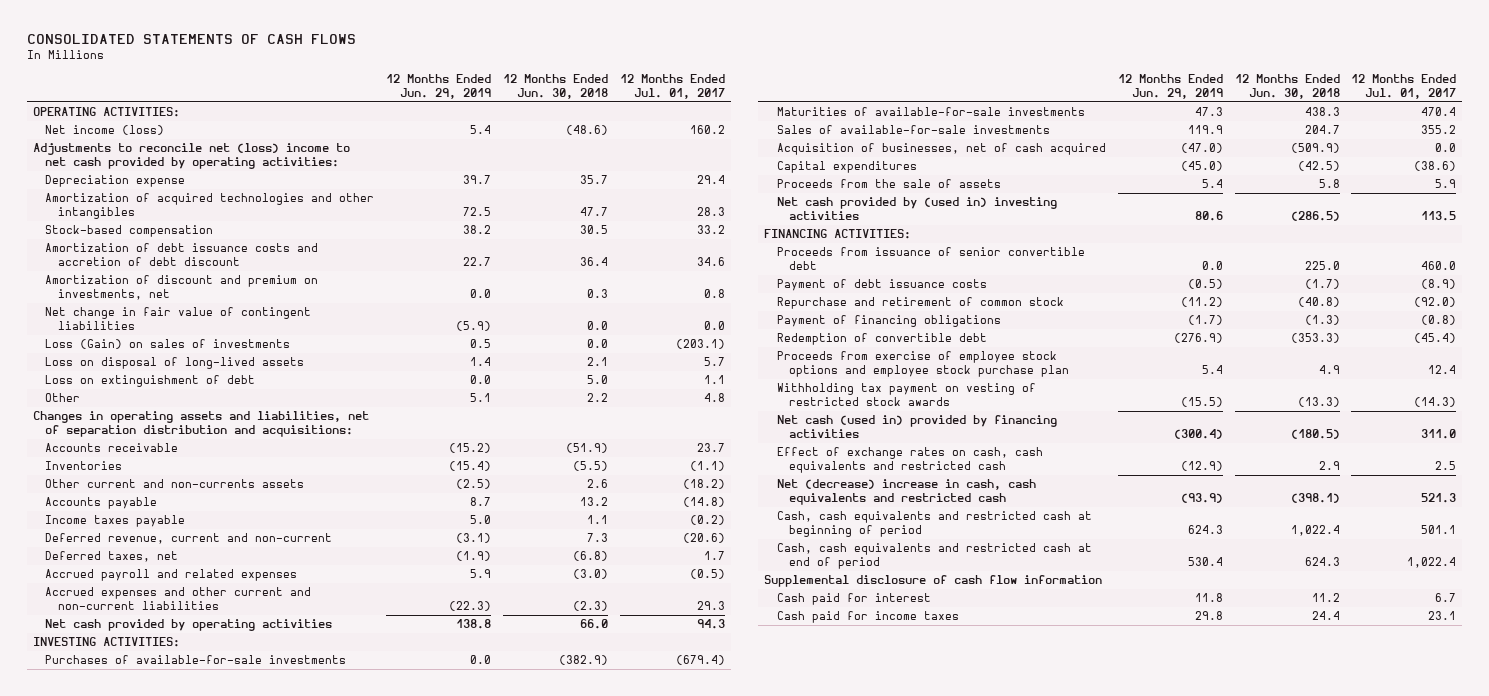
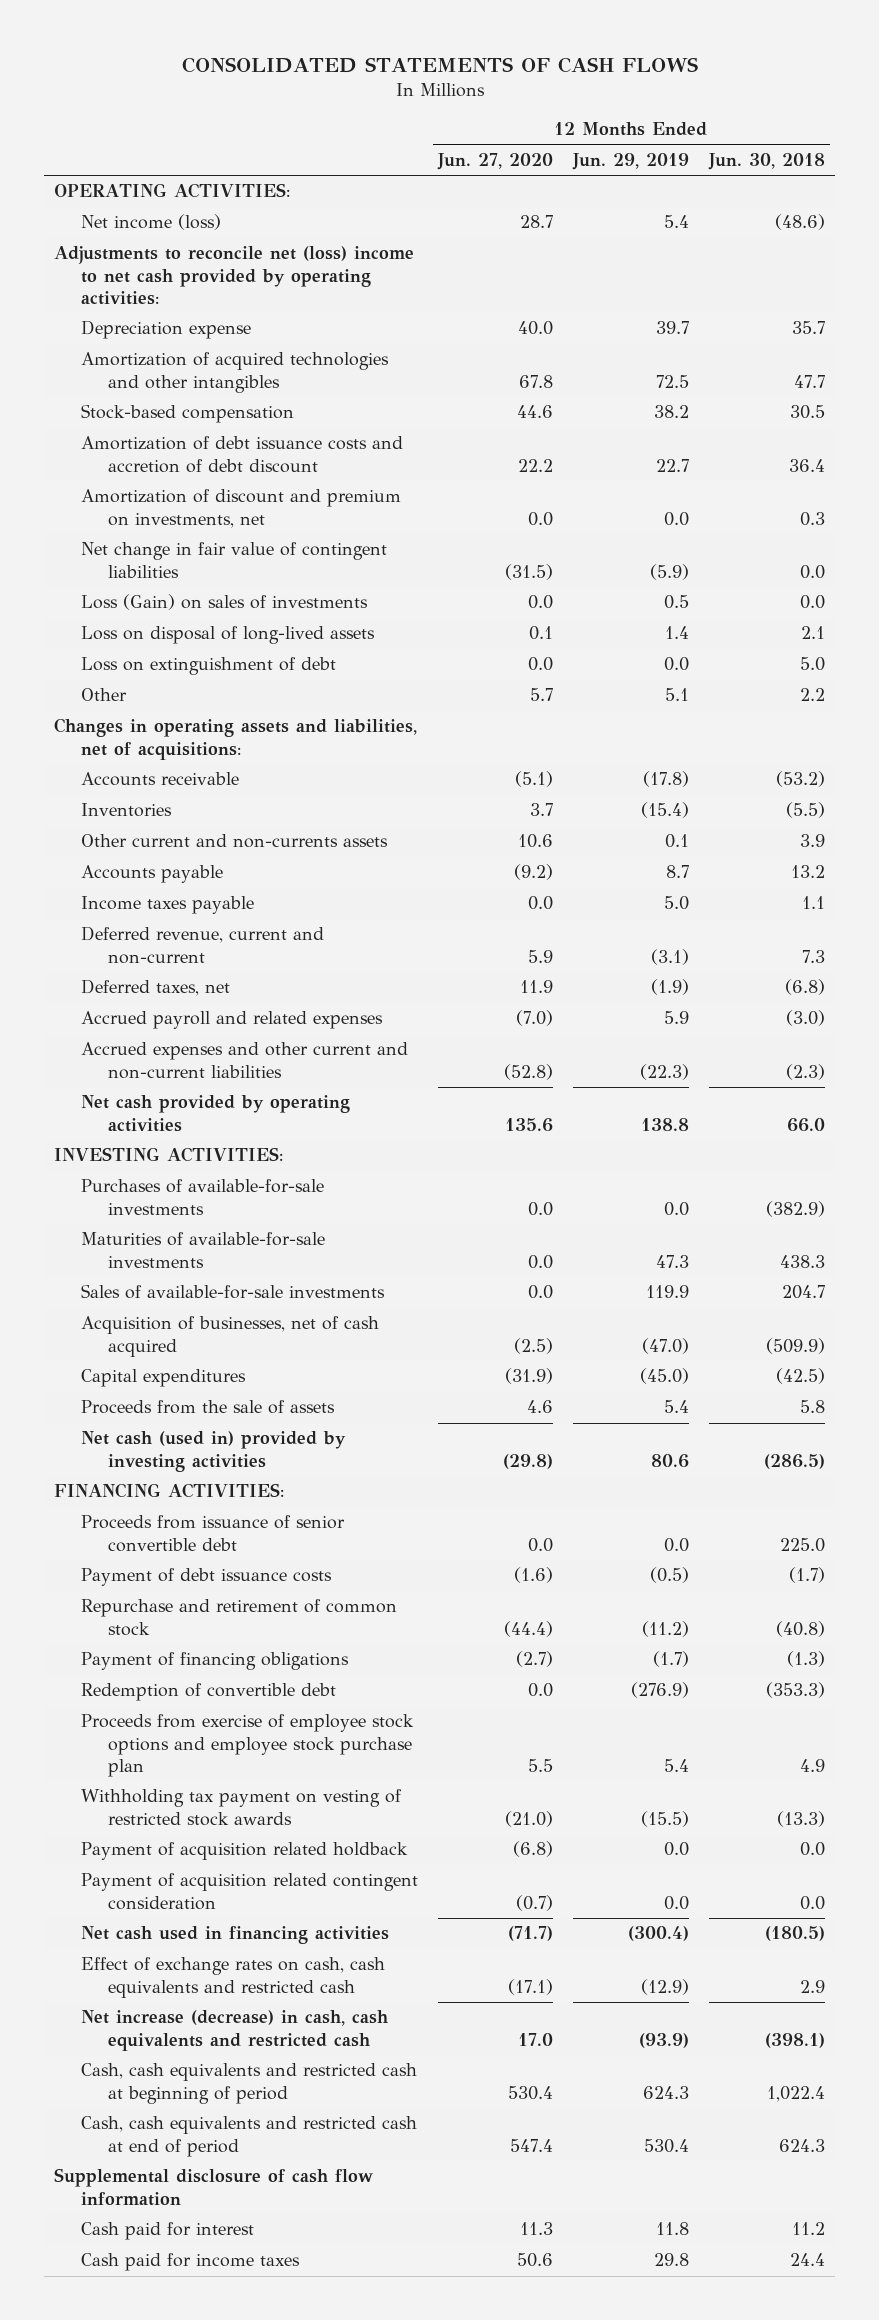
- | 12 Months Ended Jun. 29, 2019 | 12 Months Ended Jun. 30, 2018 | 12 Months Ended Jul. 01, 2017
+ | 12 Months Ended Jun. 27, 2020 | 12 Months Ended Jun. 29, 2019 | 12 Months Ended Jun. 30, 2018
- Changes in operating assets and liabilities, net of separation distribution and acquisitions:
- Accounts receivable | (15.2) | (51.9) | 23.7
+ Changes in operating assets and liabilities, net of acquisitions:
+ Accounts receivable | (5.1) | (17.8) | (53.2)
- Other current and non-currents assets | (2.5) | 2.6 | (18.2)
+ Other current and non-currents assets | 10.6 | 0.1 | 3.9
- Net cash provided by (used in) investing activities | 80.6 | (286.5) | 113.5
+ Net cash (used in) provided by investing activities | (29.8) | 80.6 | (286.5)
- Net cash (used in) provided by financing activities | (300.4) | (180.5) | 311.0
+ Payment of acquisition related holdback | (6.8) | 0.0 | 0.0
+ Payment of acquisition related contingent consideration | (0.7) | 0.0 | 0.0
+ Net cash used in financing activities | (71.7) | (300.4) | (180.5)
- Net (decrease) increase in cash, cash equivalents and restricted cash | (93.9) | (398.1) | 521.3
+ Net increase (decrease) in cash, cash equivalents and restricted cash | 17.0 | (93.9) | (398.1)

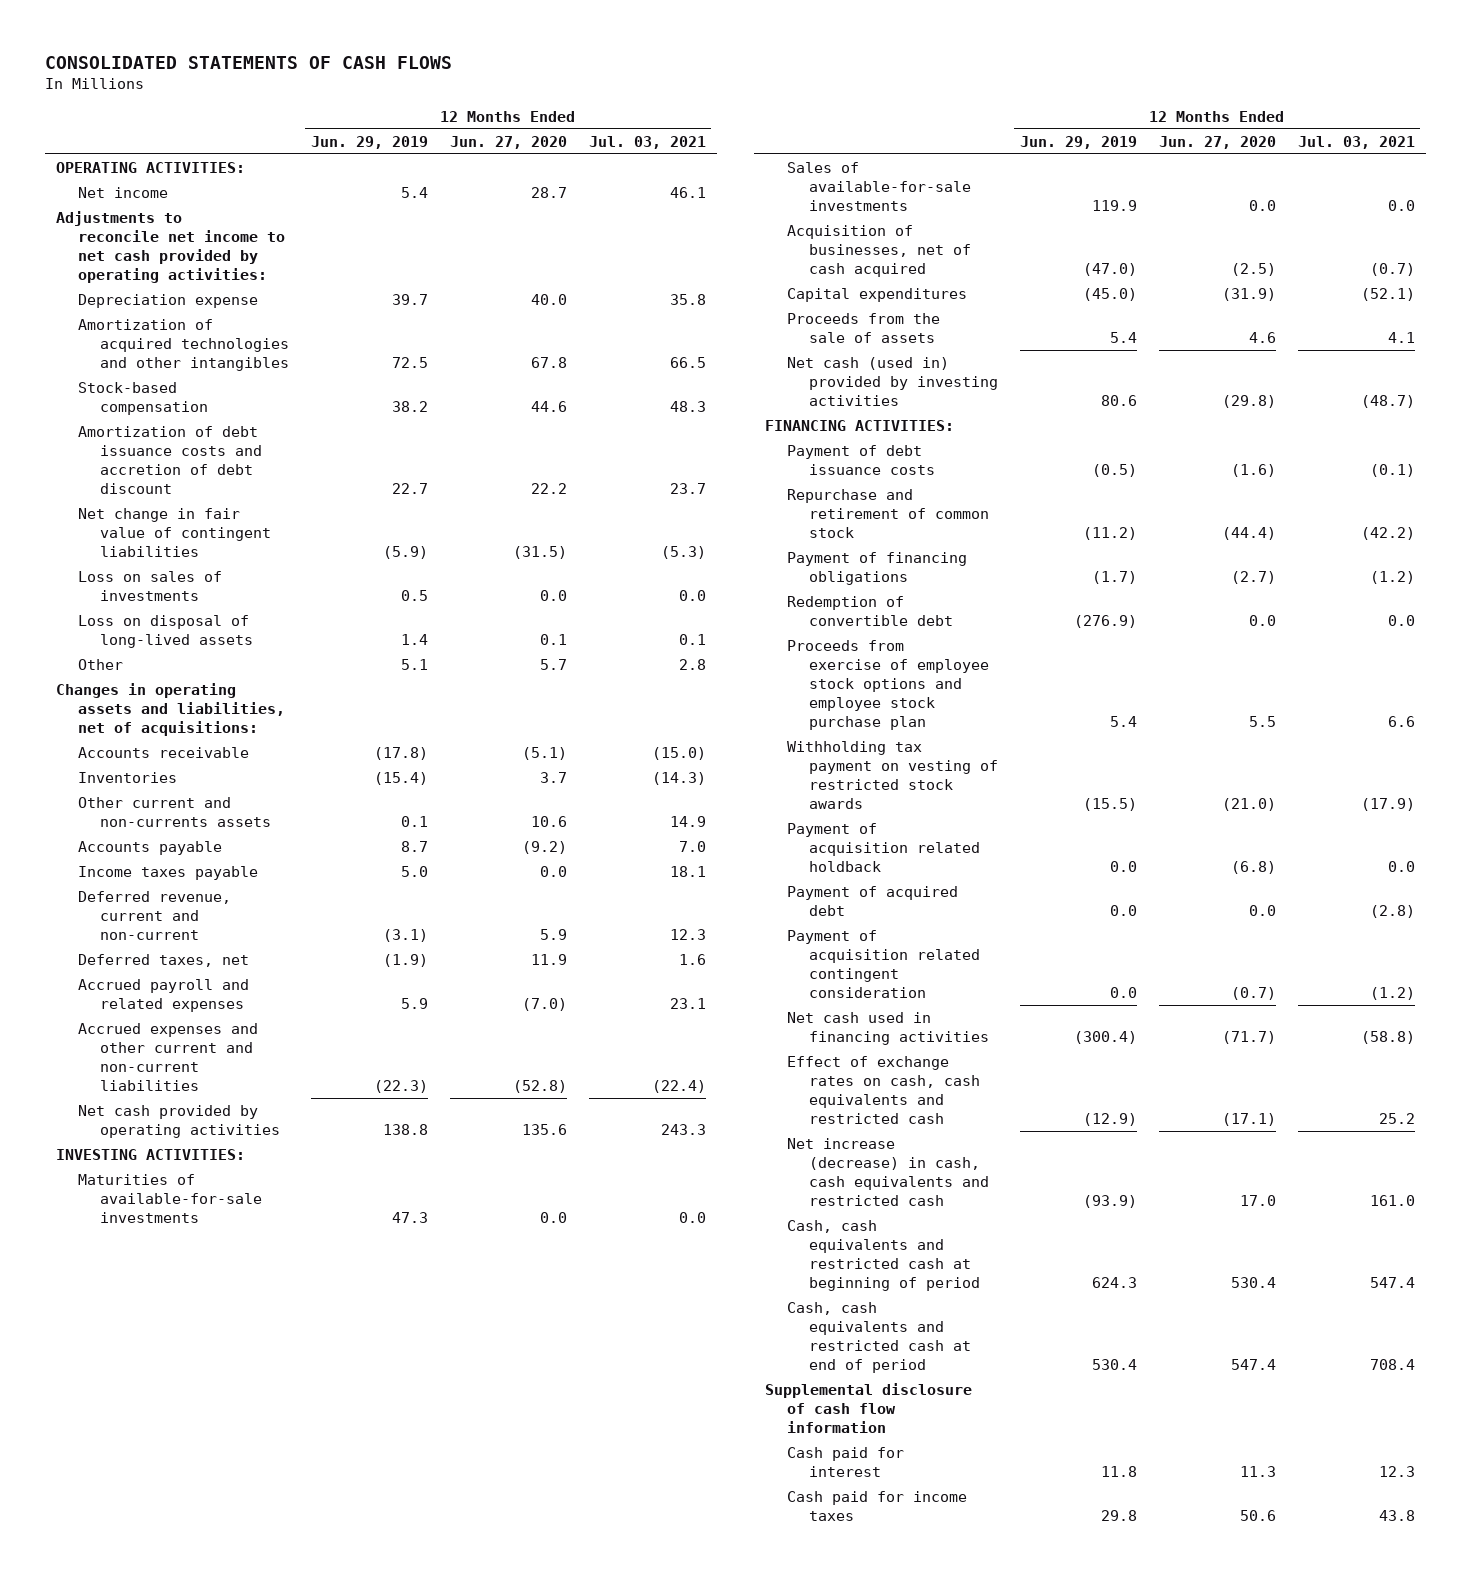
- | 12 Months Ended Jun. 27, 2020 | 12 Months Ended Jun. 29, 2019 | 12 Months Ended Jun. 30, 2018
+ | 12 Months Ended Jun. 29, 2019 | 12 Months Ended Jun. 27, 2020 | 12 Months Ended Jul. 03, 2021
- Net income (loss) | 28.7 | 5.4 | (48.6)
- Adjustments to reconcile net (loss) income to net cash provided by operating activities:
+ Net income | 5.4 | 28.7 | 46.1
+ Adjustments to reconcile net income to net cash provided by operating activities:
- Amortization of discount and premium on investments, net | 0.0 | 0.0 | 0.3
- Loss (Gain) on sales of investments | 0.0 | 0.5 | 0.0
+ Loss on sales of investments | 0.5 | 0.0 | 0.0
- Loss on extinguishment of debt | 0.0 | 0.0 | 5.0
- Purchases of available-for-sale investments | 0.0 | 0.0 | (382.9)
- Proceeds from issuance of senior convertible debt | 0.0 | 0.0 | 225.0
+ Payment of acquired debt | 0.0 | 0.0 | (2.8)

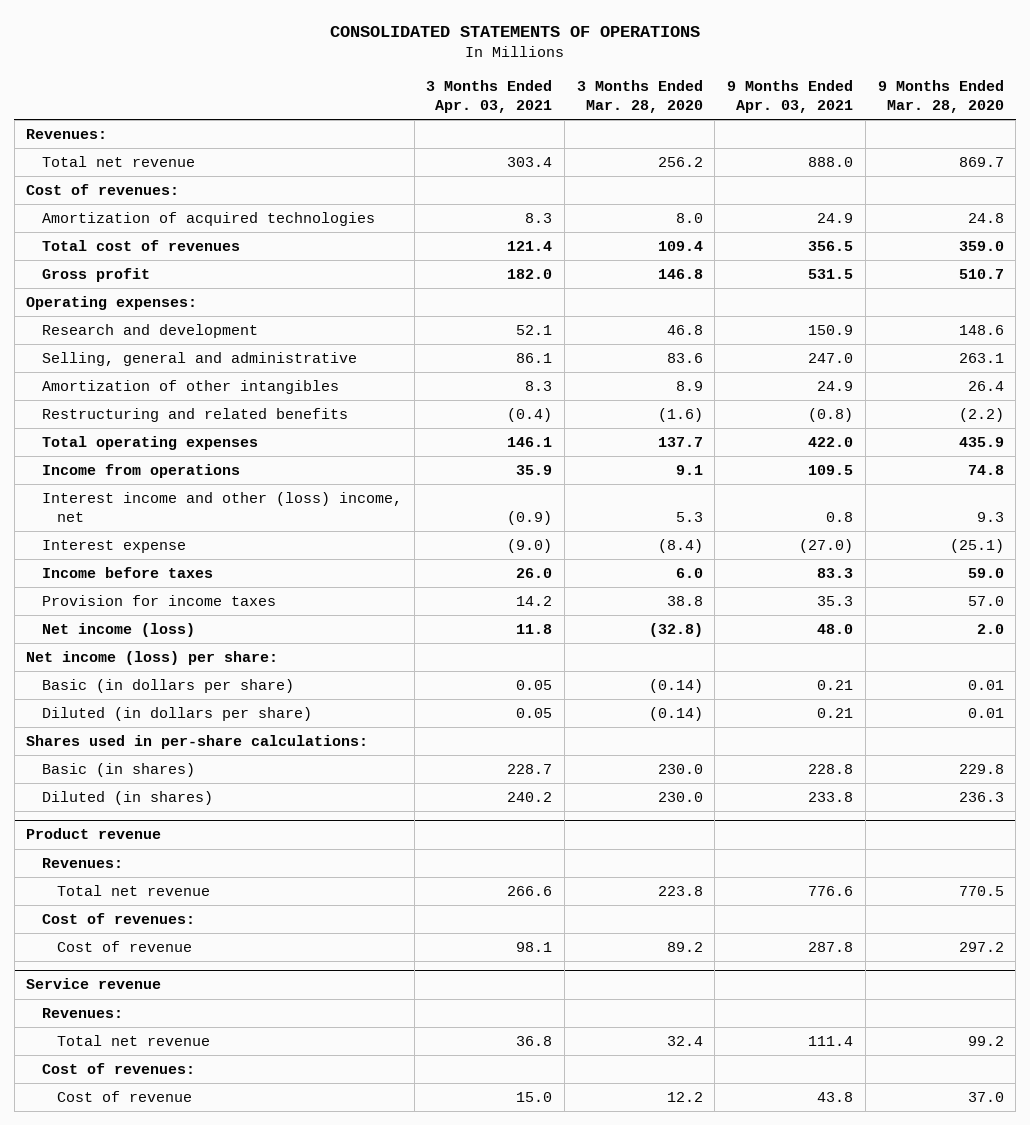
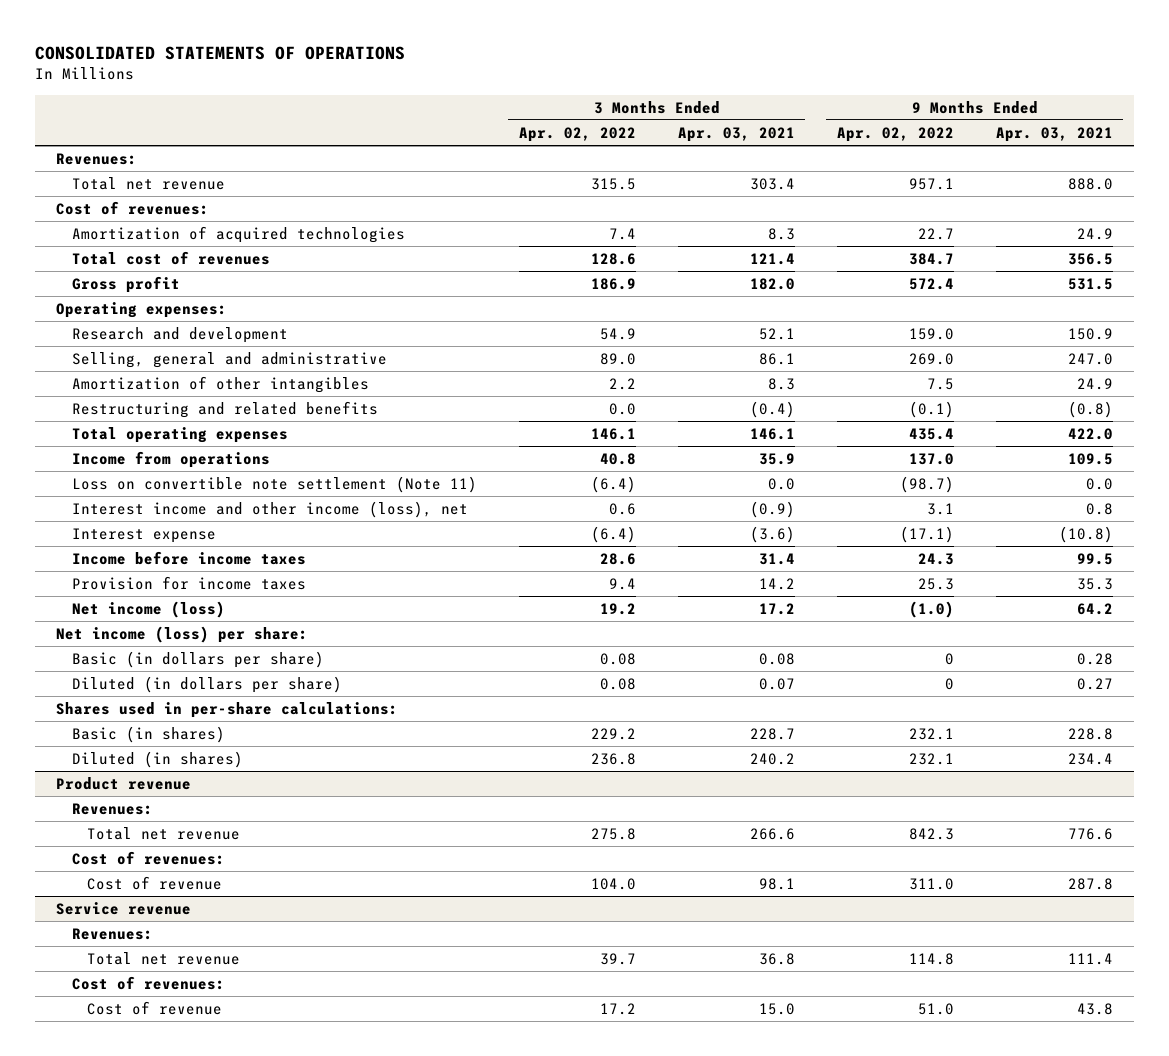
- | 3 Months Ended Apr. 03, 2021 | 3 Months Ended Mar. 28, 2020 | 9 Months Ended Apr. 03, 2021 | 9 Months Ended Mar. 28, 2020
+ | 3 Months Ended Apr. 02, 2022 | 3 Months Ended Apr. 03, 2021 | 9 Months Ended Apr. 02, 2022 | 9 Months Ended Apr. 03, 2021
- Interest income and other (loss) income, net | (0.9) | 5.3 | 0.8 | 9.3
- Interest expense | (9.0) | (8.4) | (27.0) | (25.1)
- Income before taxes | 26.0 | 6.0 | 83.3 | 59.0
+ Loss on convertible note settlement (Note 11) | (6.4) | 0.0 | (98.7) | 0.0
+ Interest income and other income (loss), net | 0.6 | (0.9) | 3.1 | 0.8
+ Interest expense | (6.4) | (3.6) | (17.1) | (10.8)
+ Income before income taxes | 28.6 | 31.4 | 24.3 | 99.5
- Net income (loss) | 11.8 | (32.8) | 48.0 | 2.0
+ Net income (loss) | 19.2 | 17.2 | (1.0) | 64.2
- Basic (in dollars per share) | 0.05 | (0.14) | 0.21 | 0.01
- Diluted (in dollars per share) | 0.05 | (0.14) | 0.21 | 0.01
+ Basic (in dollars per share) | 0.08 | 0.08 | 0 | 0.28
+ Diluted (in dollars per share) | 0.08 | 0.07 | 0 | 0.27
- Diluted (in shares) | 240.2 | 230.0 | 233.8 | 236.3
+ Diluted (in shares) | 236.8 | 240.2 | 232.1 | 234.4

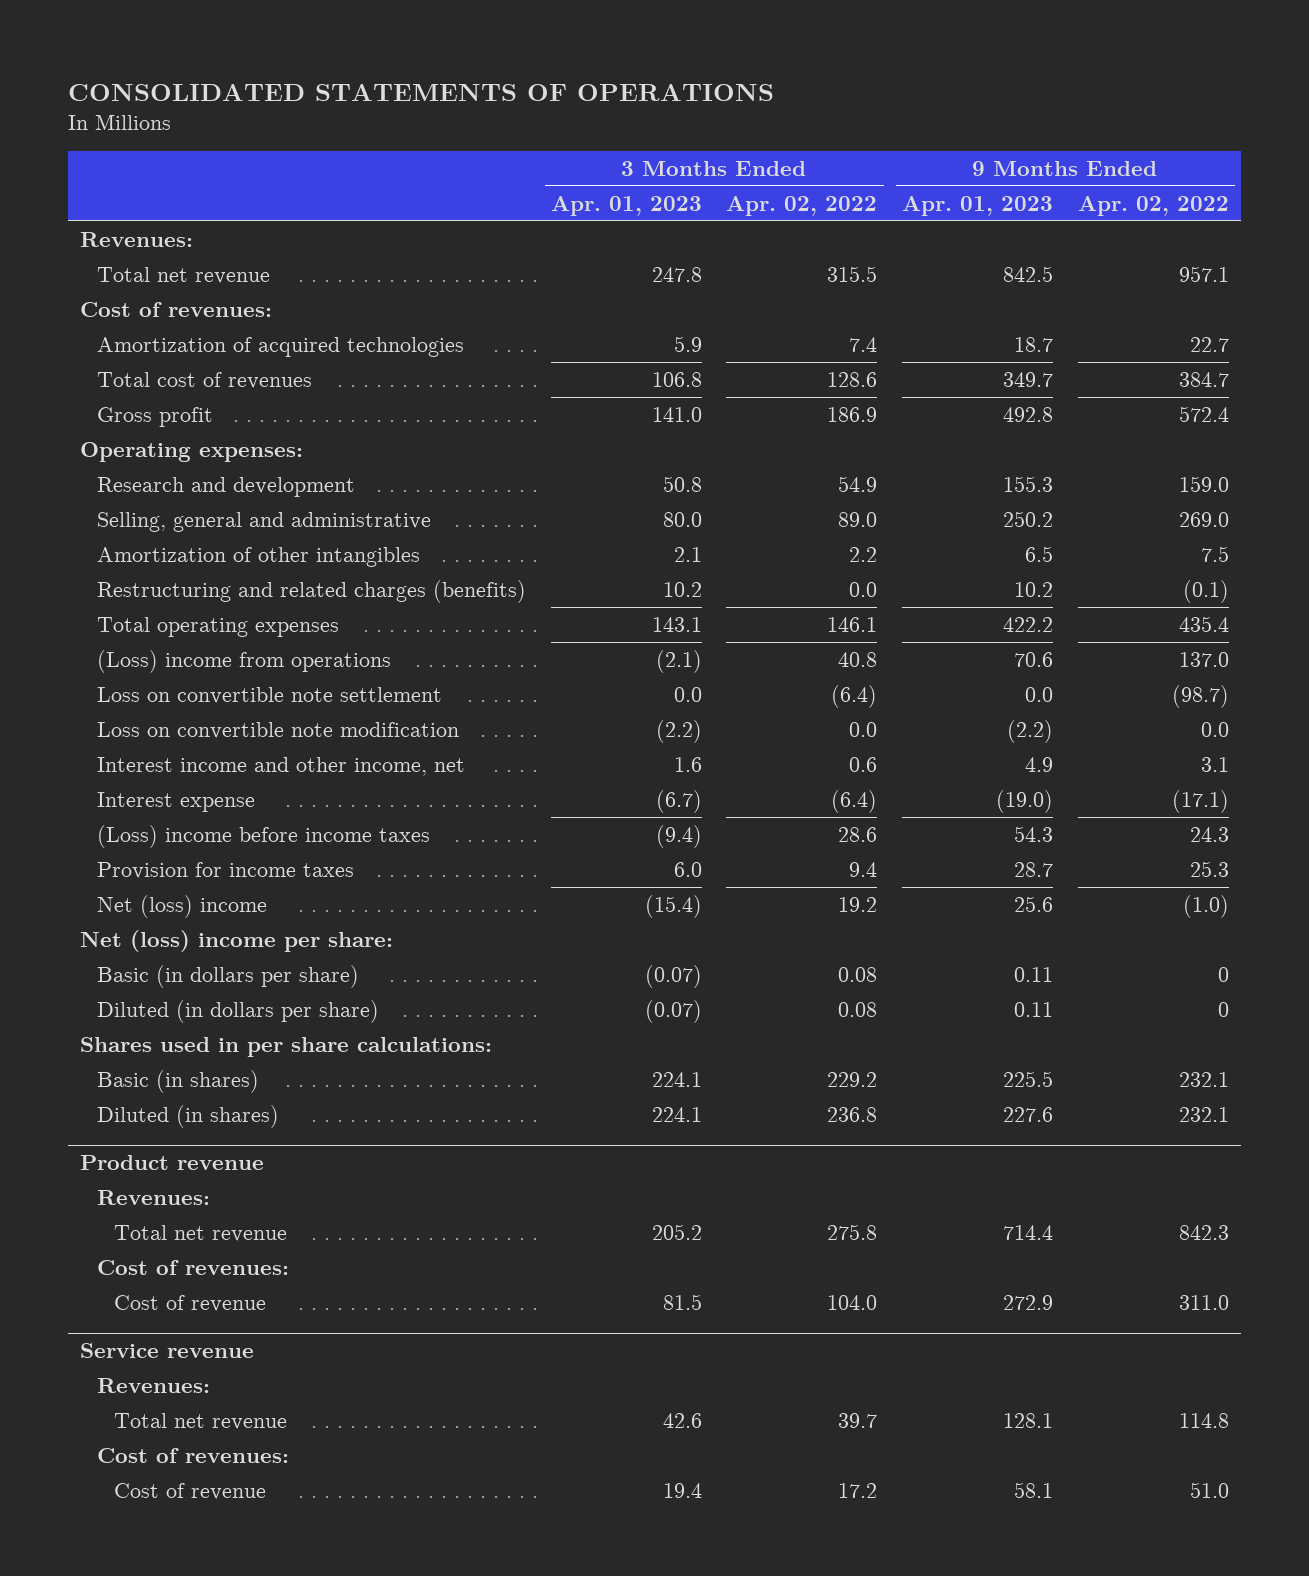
- | 3 Months Ended Apr. 02, 2022 | 3 Months Ended Apr. 03, 2021 | 9 Months Ended Apr. 02, 2022 | 9 Months Ended Apr. 03, 2021
+ | 3 Months Ended Apr. 01, 2023 | 3 Months Ended Apr. 02, 2022 | 9 Months Ended Apr. 01, 2023 | 9 Months Ended Apr. 02, 2022
- Restructuring and related benefits | 0.0 | (0.4) | (0.1) | (0.8)
+ Restructuring and related charges (benefits) | 10.2 | 0.0 | 10.2 | (0.1)
- Income from operations | 40.8 | 35.9 | 137.0 | 109.5
- Loss on convertible note settlement (Note 11) | (6.4) | 0.0 | (98.7) | 0.0
- Interest income and other income (loss), net | 0.6 | (0.9) | 3.1 | 0.8
+ (Loss) income from operations | (2.1) | 40.8 | 70.6 | 137.0
+ Loss on convertible note settlement | 0.0 | (6.4) | 0.0 | (98.7)
+ Loss on convertible note modification | (2.2) | 0.0 | (2.2) | 0.0
+ Interest income and other income, net | 1.6 | 0.6 | 4.9 | 3.1
- Income before income taxes | 28.6 | 31.4 | 24.3 | 99.5
+ (Loss) income before income taxes | (9.4) | 28.6 | 54.3 | 24.3
- Net income (loss) | 19.2 | 17.2 | (1.0) | 64.2
- Net income (loss) per share:
+ Net (loss) income | (15.4) | 19.2 | 25.6 | (1.0)
+ Net (loss) income per share:
- Shares used in per-share calculations:
+ Shares used in per share calculations:

